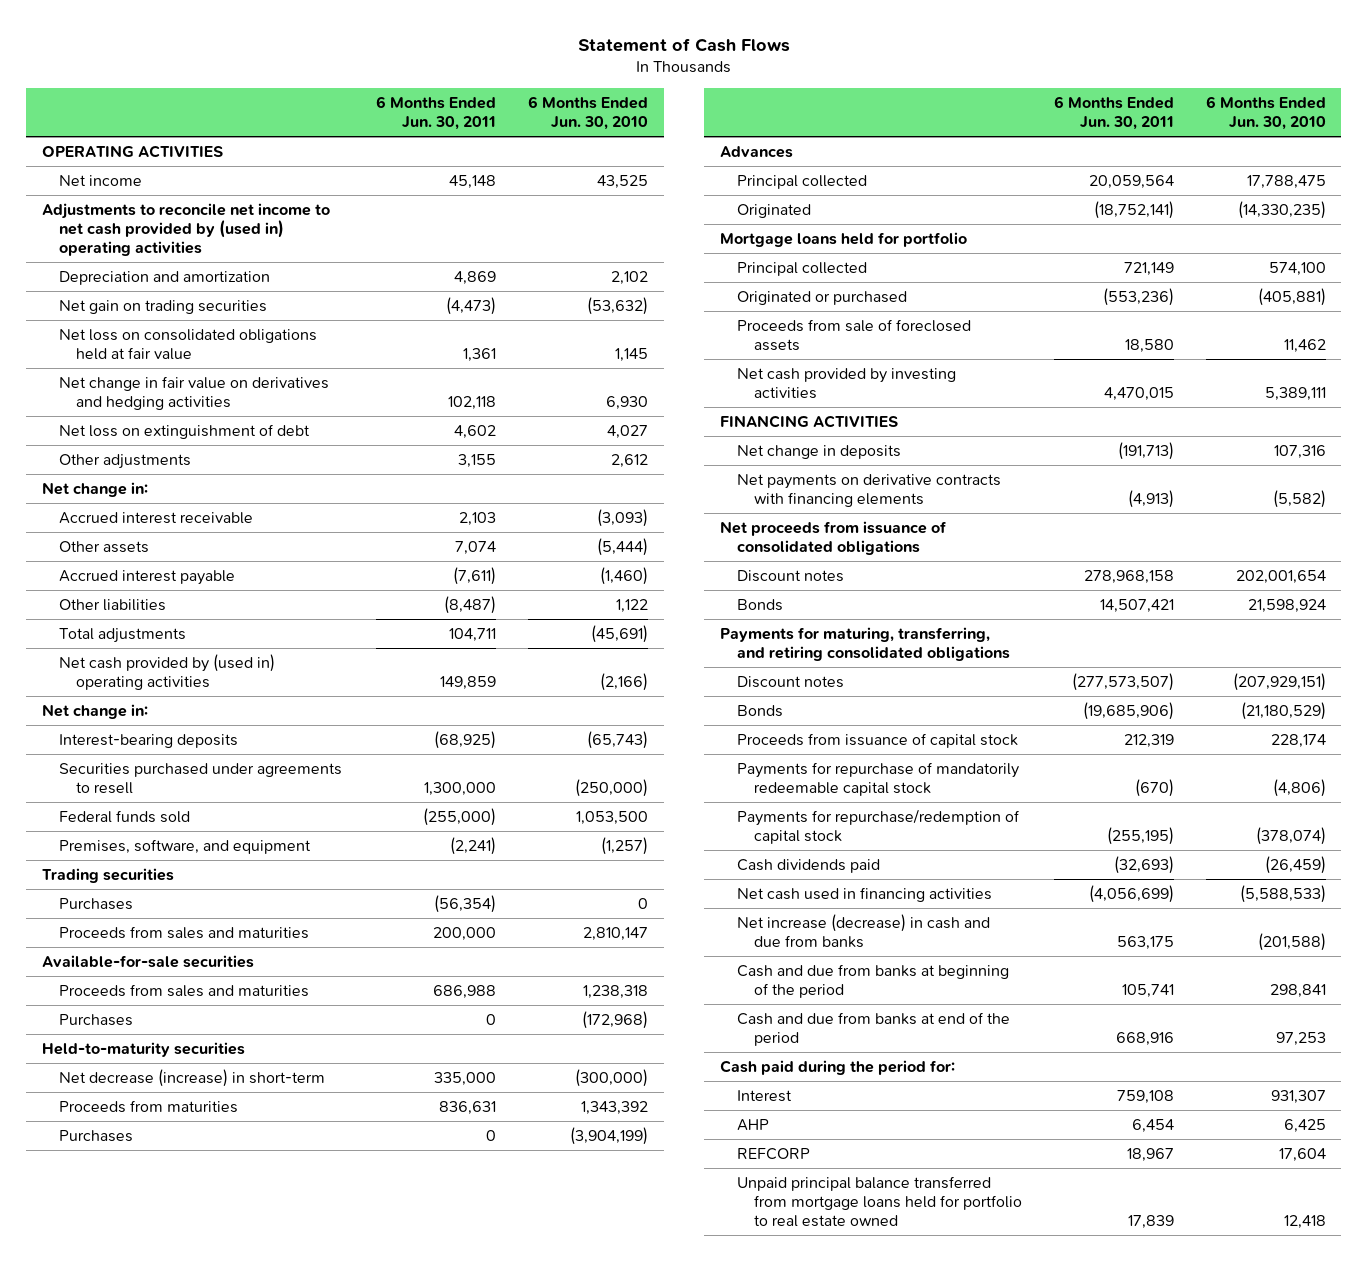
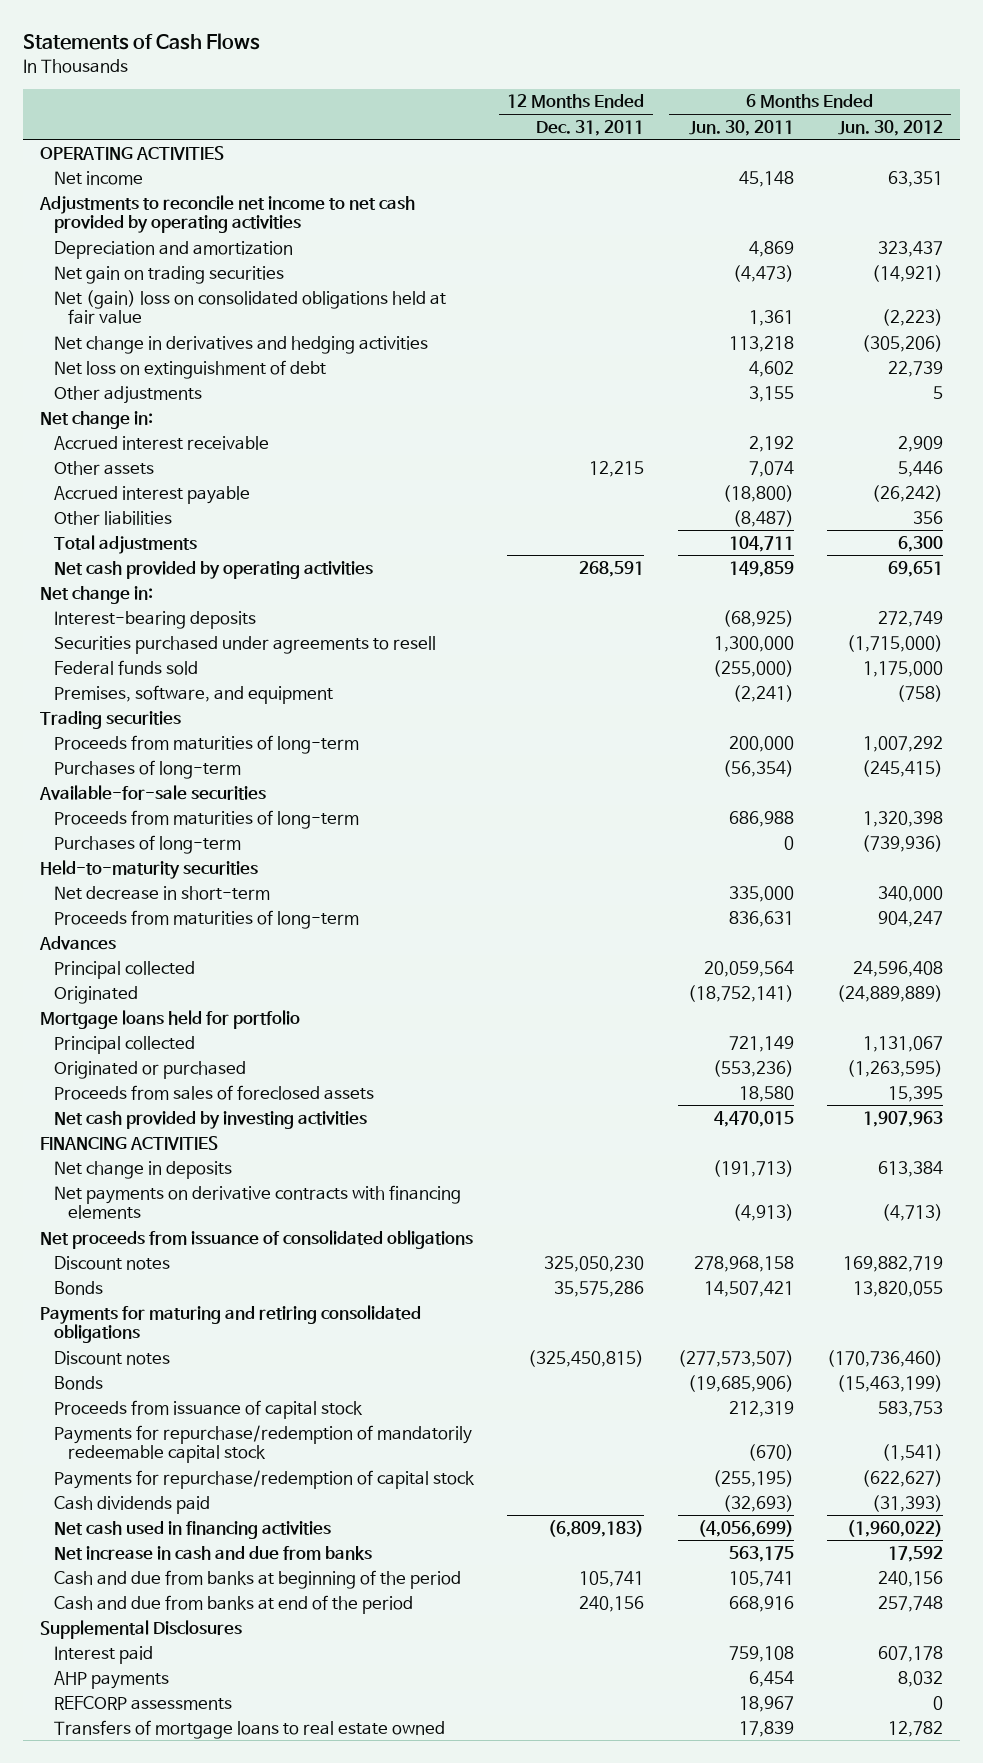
- Statement of Cash Flows
+ Statements of Cash Flows
- | 6 Months Ended Jun. 30, 2011 | 6 Months Ended Jun. 30, 2010
+ | 12 Months Ended Dec. 31, 2011 | 6 Months Ended Jun. 30, 2011 | 6 Months Ended Jun. 30, 2012
- Adjustments to reconcile net income to net cash provided by (used in) operating activities
+ Adjustments to reconcile net income to net cash provided by operating activities
- Net loss on consolidated obligations held at fair value | 1,361 | 1,145
- Net change in fair value on derivatives and hedging activities | 102,118 | 6,930
+ Net (gain) loss on consolidated obligations held at fair value | | 1,361 | (2,223)
+ Net change in derivatives and hedging activities | | 113,218 | (305,206)
- Accrued interest receivable | 2,103 | (3,093)
+ Accrued interest receivable | | 2,192 | 2,909
- Accrued interest payable | (7,611) | (1,460)
+ Accrued interest payable | | (18,800) | (26,242)
- Net cash provided by (used in) operating activities | 149,859 | (2,166)
+ Net cash provided by operating activities | 268,591 | 149,859 | 69,651
- Purchases | (56,354) | 0
- Proceeds from sales and maturities | 200,000 | 2,810,147
+ Proceeds from maturities of long-term | | 200,000 | 1,007,292
+ Purchases of long-term | | (56,354) | (245,415)
- Proceeds from sales and maturities | 686,988 | 1,238,318
- Purchases | 0 | (172,968)
+ Proceeds from maturities of long-term | | 686,988 | 1,320,398
+ Purchases of long-term | | 0 | (739,936)
- Net decrease (increase) in short-term | 335,000 | (300,000)
- Proceeds from maturities | 836,631 | 1,343,392
- Purchases | 0 | (3,904,199)
+ Net decrease in short-term | | 335,000 | 340,000
+ Proceeds from maturities of long-term | | 836,631 | 904,247
- Proceeds from sale of foreclosed assets | 18,580 | 11,462
+ Proceeds from sales of foreclosed assets | | 18,580 | 15,395
- Payments for maturing, transferring, and retiring consolidated obligations
+ Payments for maturing and retiring consolidated obligations
- Payments for repurchase of mandatorily redeemable capital stock | (670) | (4,806)
+ Payments for repurchase/redemption of mandatorily redeemable capital stock | | (670) | (1,541)
- Net increase (decrease) in cash and due from banks | 563,175 | (201,588)
+ Net increase in cash and due from banks | | 563,175 | 17,592
- Cash paid during the period for:
- Interest | 759,108 | 931,307
- AHP | 6,454 | 6,425
- REFCORP | 18,967 | 17,604
- Unpaid principal balance transferred from mortgage loans held for portfolio to real estate owned | 17,839 | 12,418
+ Supplemental Disclosures
+ Interest paid | | 759,108 | 607,178
+ AHP payments | | 6,454 | 8,032
+ REFCORP assessments | | 18,967 | 0
+ Transfers of mortgage loans to real estate owned | | 17,839 | 12,782

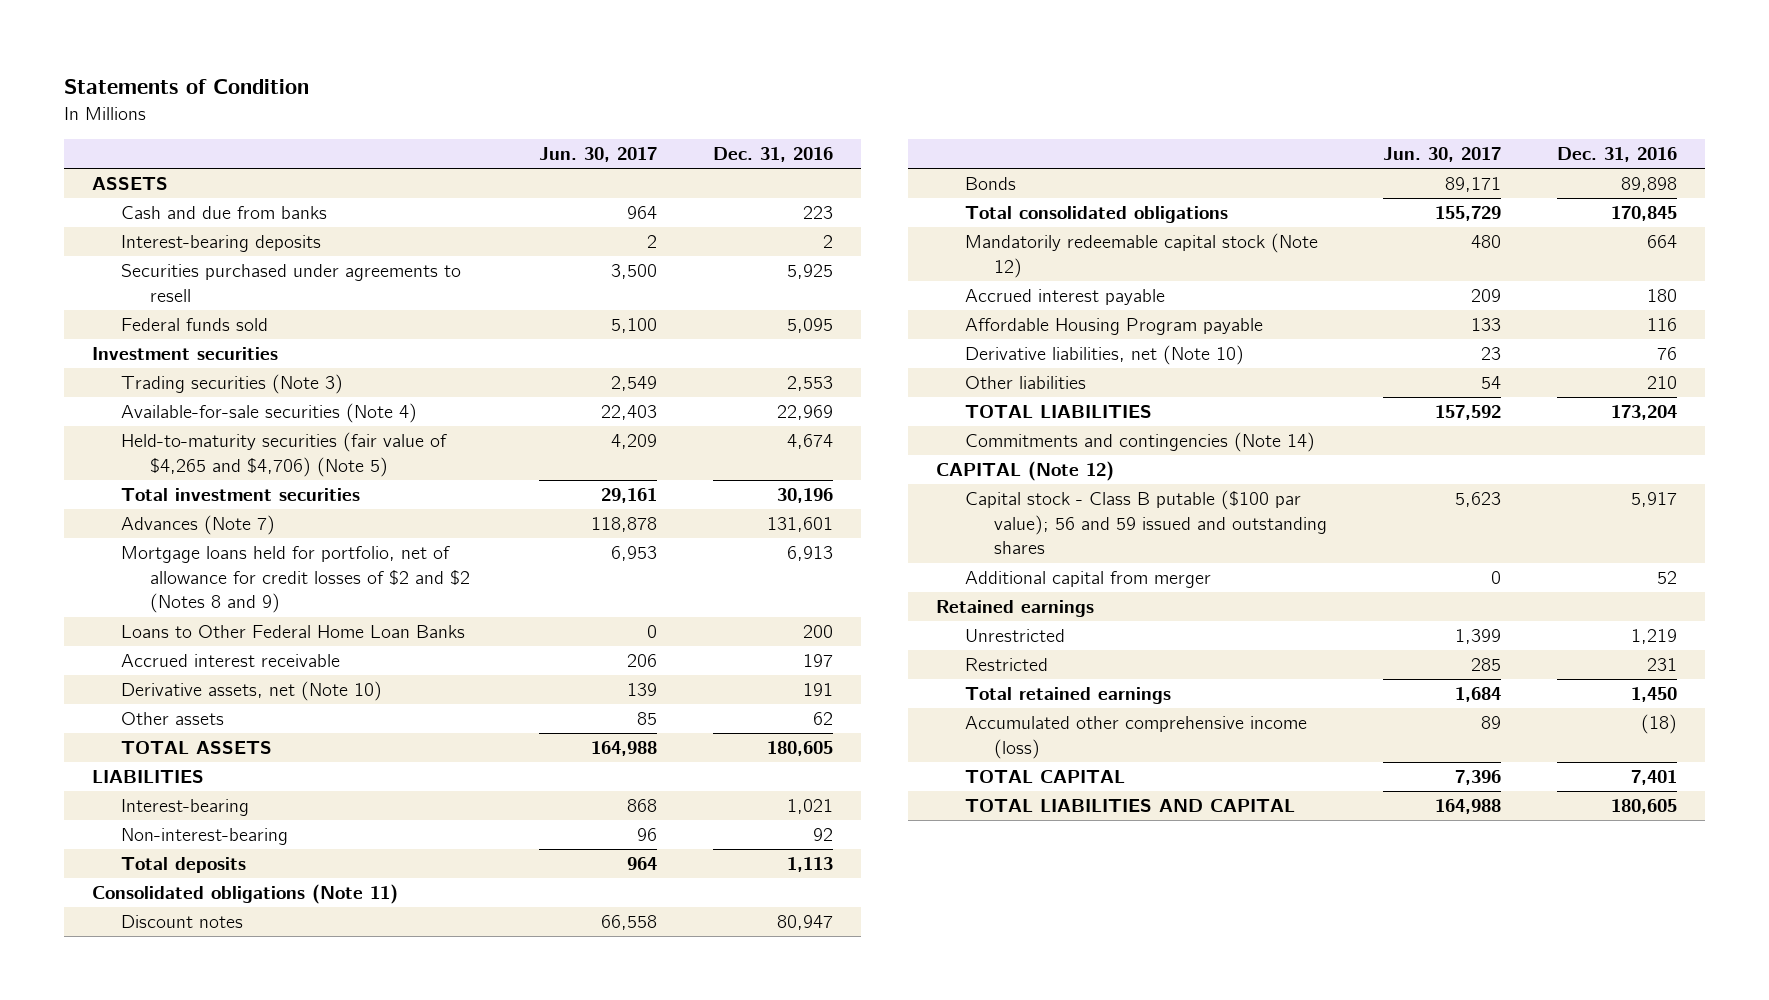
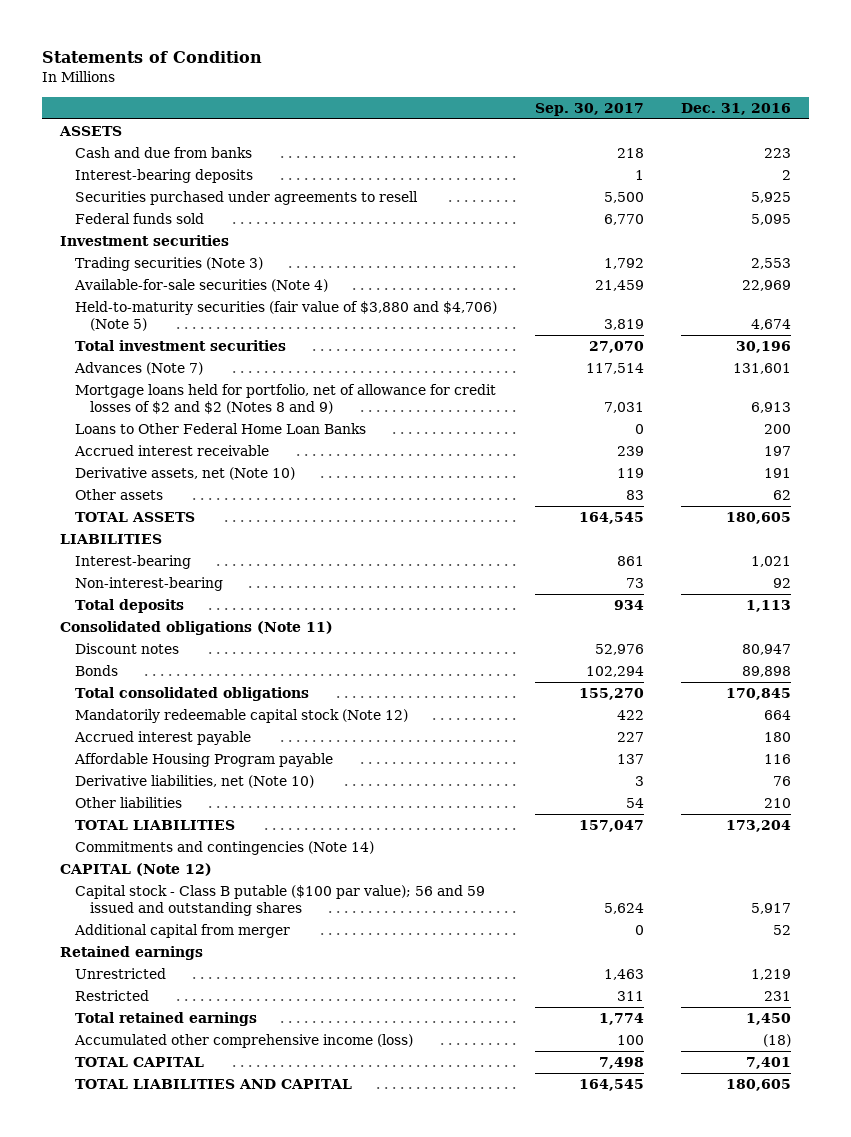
- | Jun. 30, 2017 | Dec. 31, 2016
+ | Sep. 30, 2017 | Dec. 31, 2016
- Held-to-maturity securities (fair value of $4,265 and $4,706) (Note 5) | 4,209 | 4,674
+ Held-to-maturity securities (fair value of $3,880 and $4,706) (Note 5) | 3,819 | 4,674

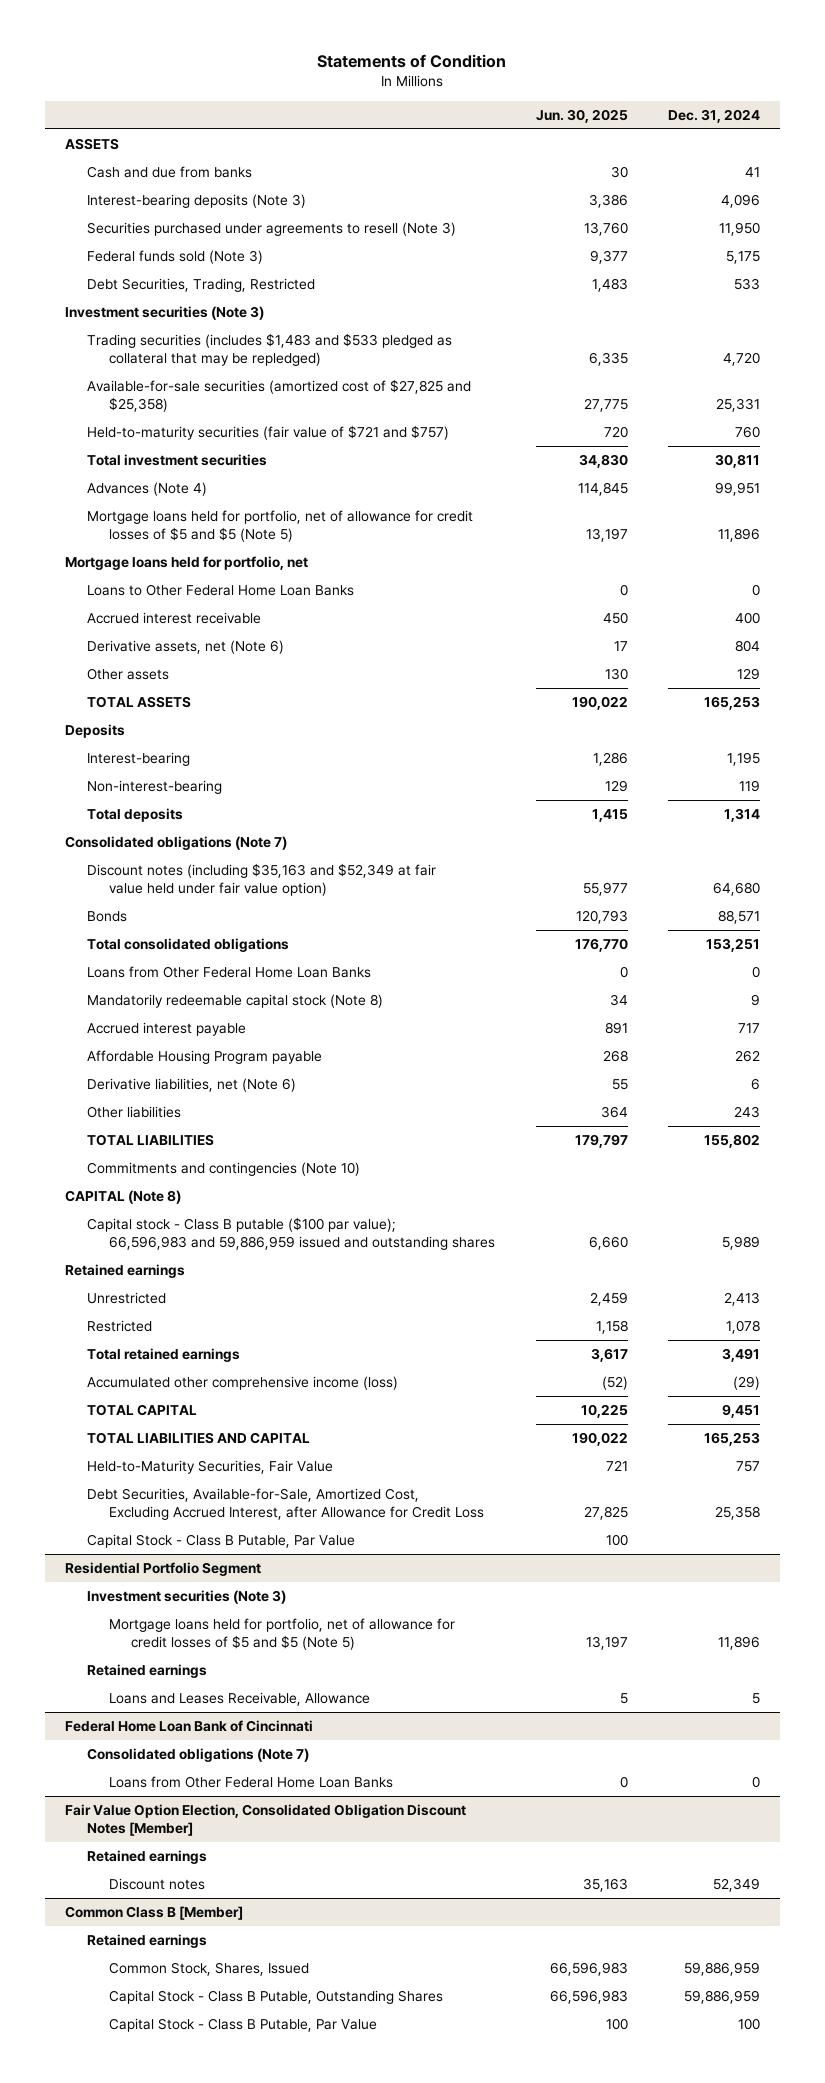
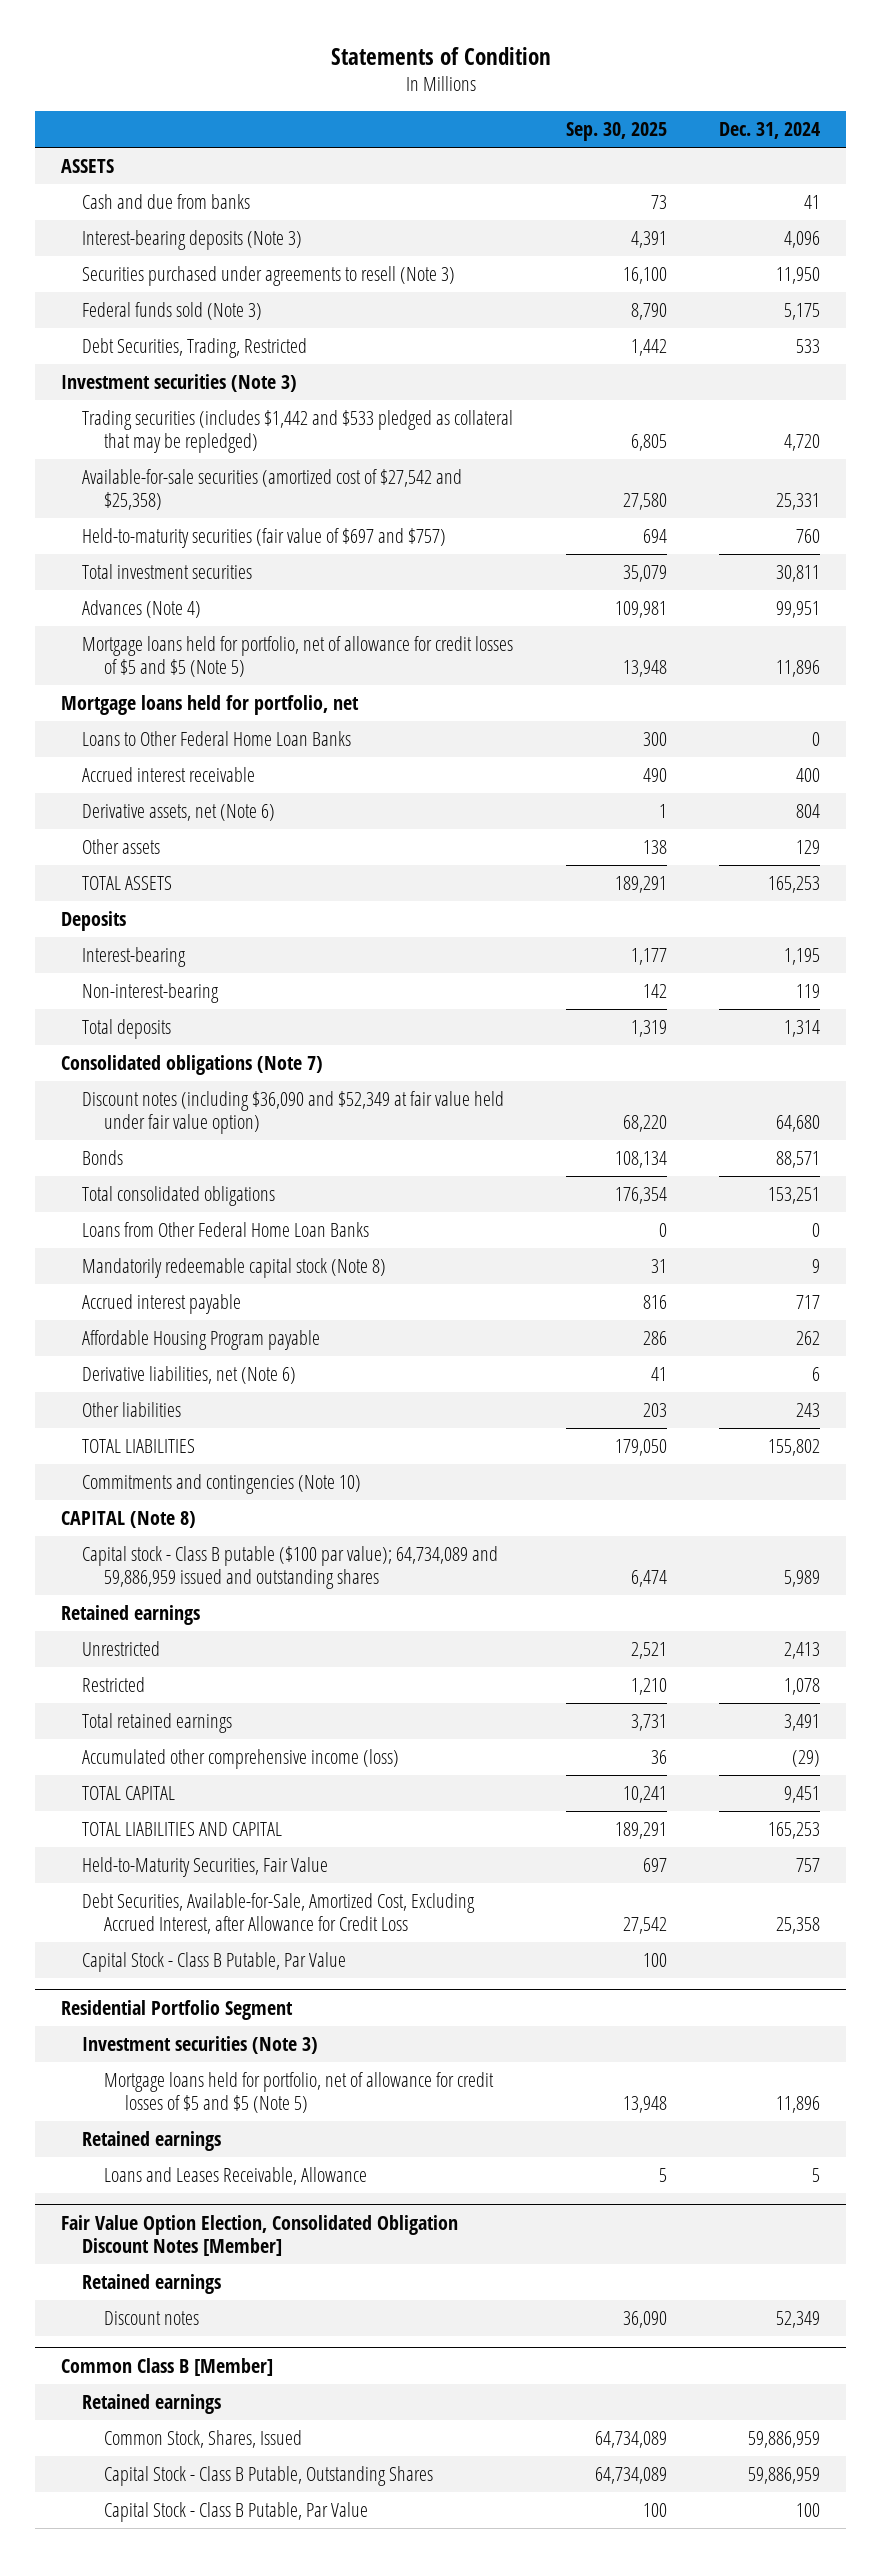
- | Jun. 30, 2025 | Dec. 31, 2024
+ | Sep. 30, 2025 | Dec. 31, 2024
- Trading securities (includes $1,483 and $533 pledged as collateral that may be repledged) | 6,335 | 4,720
- Available-for-sale securities (amortized cost of $27,825 and $25,358) | 27,775 | 25,331
- Held-to-maturity securities (fair value of $721 and $757) | 720 | 760
+ Trading securities (includes $1,442 and $533 pledged as collateral that may be repledged) | 6,805 | 4,720
+ Available-for-sale securities (amortized cost of $27,542 and $25,358) | 27,580 | 25,331
+ Held-to-maturity securities (fair value of $697 and $757) | 694 | 760
- Discount notes (including $35,163 and $52,349 at fair value held under fair value option) | 55,977 | 64,680
+ Discount notes (including $36,090 and $52,349 at fair value held under fair value option) | 68,220 | 64,680
- Capital stock - Class B putable ($100 par value); 66,596,983 and 59,886,959 issued and outstanding shares | 6,660 | 5,989
+ Capital stock - Class B putable ($100 par value); 64,734,089 and 59,886,959 issued and outstanding shares | 6,474 | 5,989
- Federal Home Loan Bank of Cincinnati
- Consolidated obligations (Note 7)
- Loans from Other Federal Home Loan Banks | 0 | 0

